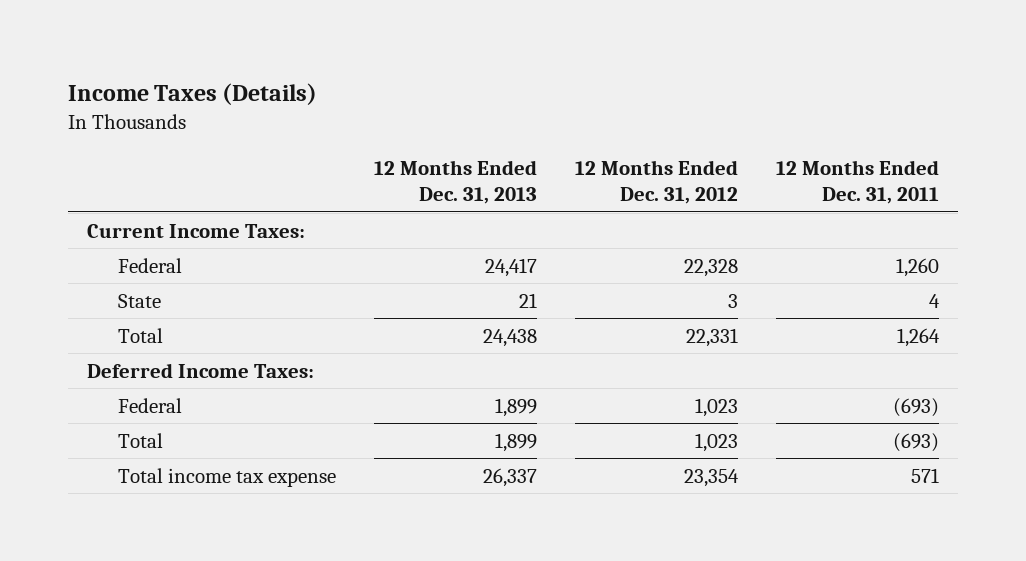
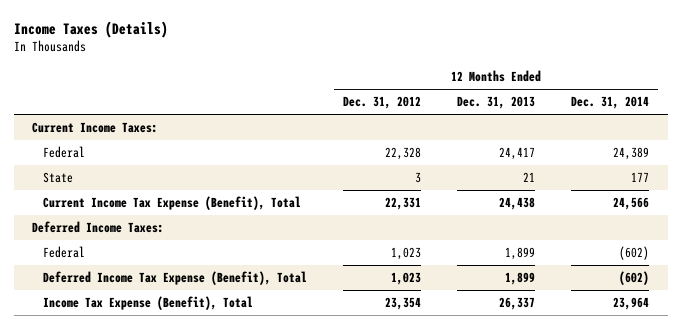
- | 12 Months Ended Dec. 31, 2013 | 12 Months Ended Dec. 31, 2012 | 12 Months Ended Dec. 31, 2011
+ | 12 Months Ended Dec. 31, 2012 | 12 Months Ended Dec. 31, 2013 | 12 Months Ended Dec. 31, 2014
- Total | 24,438 | 22,331 | 1,264
+ Current Income Tax Expense (Benefit), Total | 22,331 | 24,438 | 24,566
- Total | 1,899 | 1,023 | (693)
- Total income tax expense | 26,337 | 23,354 | 571
+ Deferred Income Tax Expense (Benefit), Total | 1,023 | 1,899 | (602)
+ Income Tax Expense (Benefit), Total | 23,354 | 26,337 | 23,964

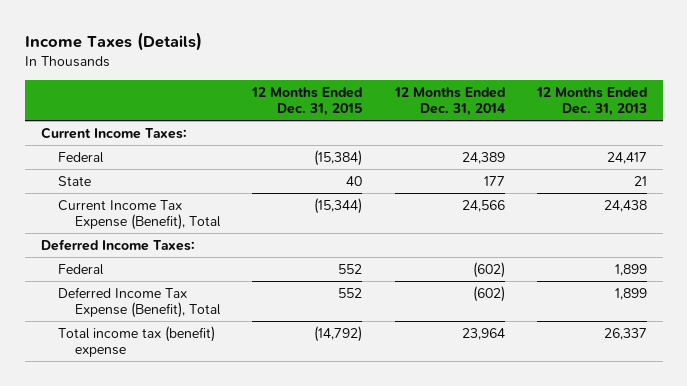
- | 12 Months Ended Dec. 31, 2012 | 12 Months Ended Dec. 31, 2013 | 12 Months Ended Dec. 31, 2014
+ | 12 Months Ended Dec. 31, 2015 | 12 Months Ended Dec. 31, 2014 | 12 Months Ended Dec. 31, 2013
- Income Tax Expense (Benefit), Total | 23,354 | 26,337 | 23,964
+ Total income tax (benefit) expense | (14,792) | 23,964 | 26,337

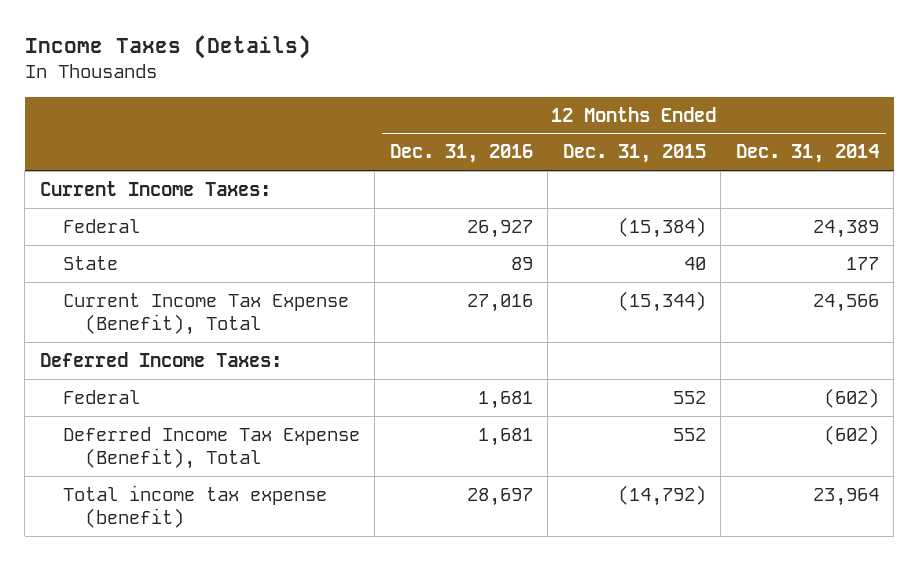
- | 12 Months Ended Dec. 31, 2015 | 12 Months Ended Dec. 31, 2014 | 12 Months Ended Dec. 31, 2013
+ | 12 Months Ended Dec. 31, 2016 | 12 Months Ended Dec. 31, 2015 | 12 Months Ended Dec. 31, 2014
- Total income tax (benefit) expense | (14,792) | 23,964 | 26,337
+ Total income tax expense (benefit) | 28,697 | (14,792) | 23,964

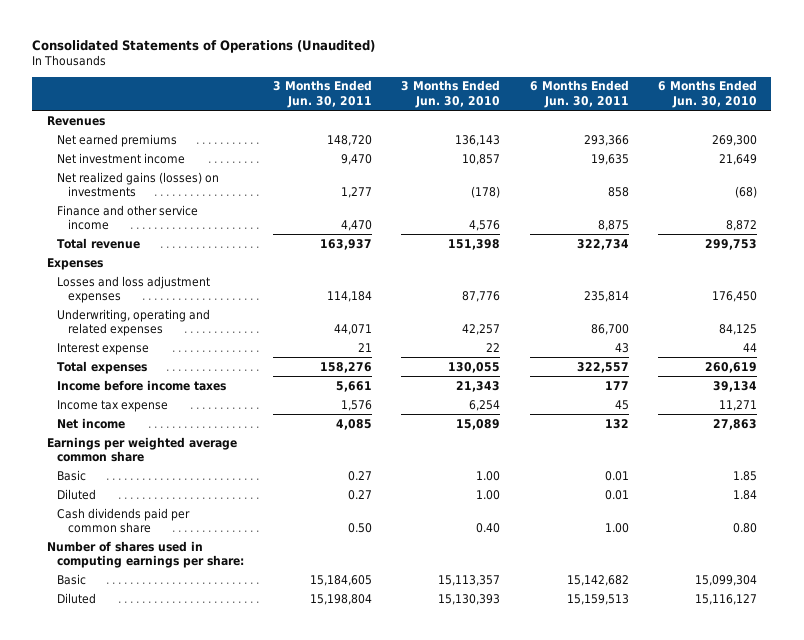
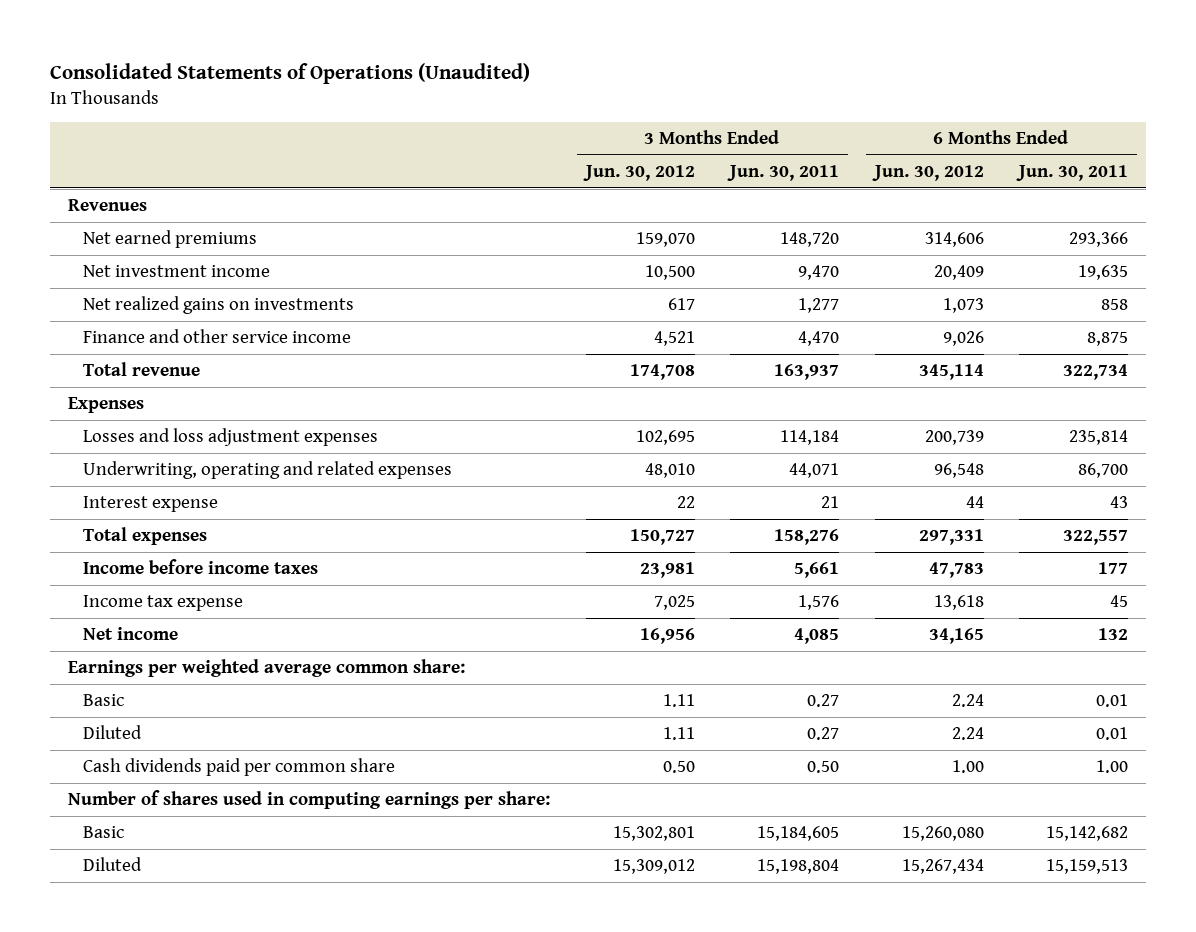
- | 3 Months Ended Jun. 30, 2011 | 3 Months Ended Jun. 30, 2010 | 6 Months Ended Jun. 30, 2011 | 6 Months Ended Jun. 30, 2010
+ | 3 Months Ended Jun. 30, 2012 | 3 Months Ended Jun. 30, 2011 | 6 Months Ended Jun. 30, 2012 | 6 Months Ended Jun. 30, 2011
- Net realized gains (losses) on investments | 1,277 | (178) | 858 | (68)
+ Net realized gains on investments | 617 | 1,277 | 1,073 | 858
- Earnings per weighted average common share
+ Earnings per weighted average common share:

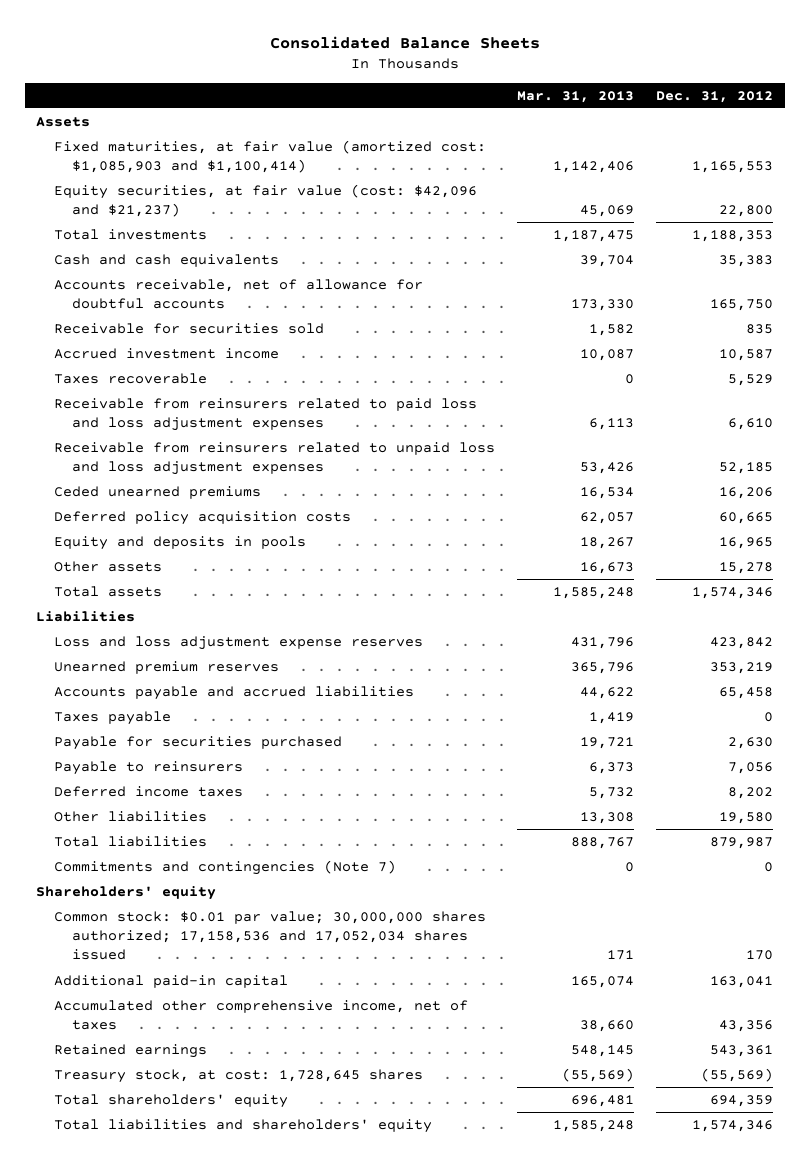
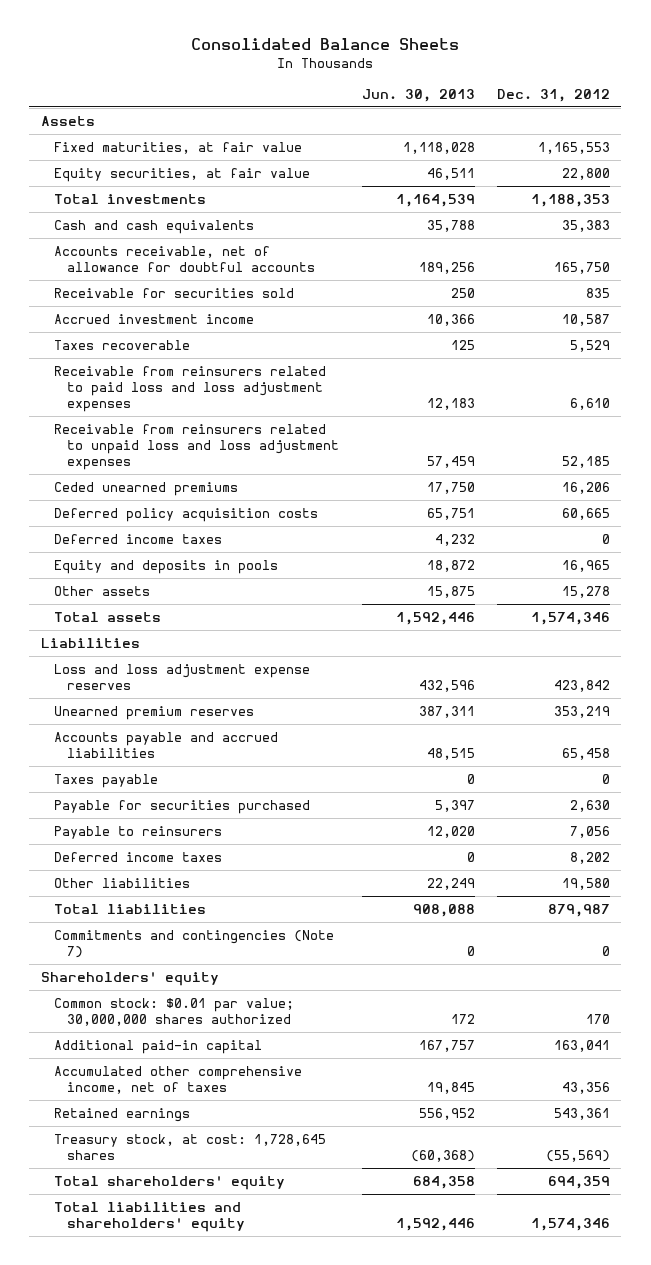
- | Mar. 31, 2013 | Dec. 31, 2012
+ | Jun. 30, 2013 | Dec. 31, 2012
- Fixed maturities, at fair value (amortized cost: $1,085,903 and $1,100,414) | 1,142,406 | 1,165,553
- Equity securities, at fair value (cost: $42,096 and $21,237) | 45,069 | 22,800
+ Fixed maturities, at fair value | 1,118,028 | 1,165,553
+ Equity securities, at fair value | 46,511 | 22,800
+ Deferred income taxes | 4,232 | 0
- Common stock: $0.01 par value; 30,000,000 shares authorized; 17,158,536 and 17,052,034 shares issued | 171 | 170
+ Common stock: $0.01 par value; 30,000,000 shares authorized | 172 | 170

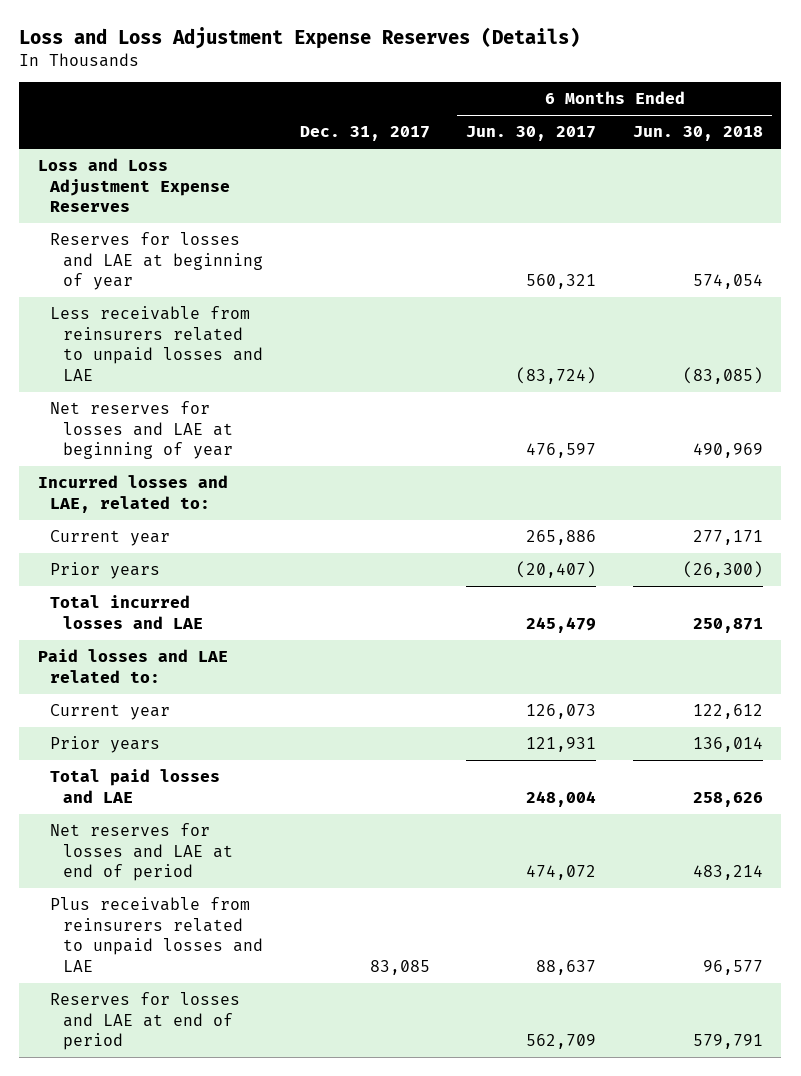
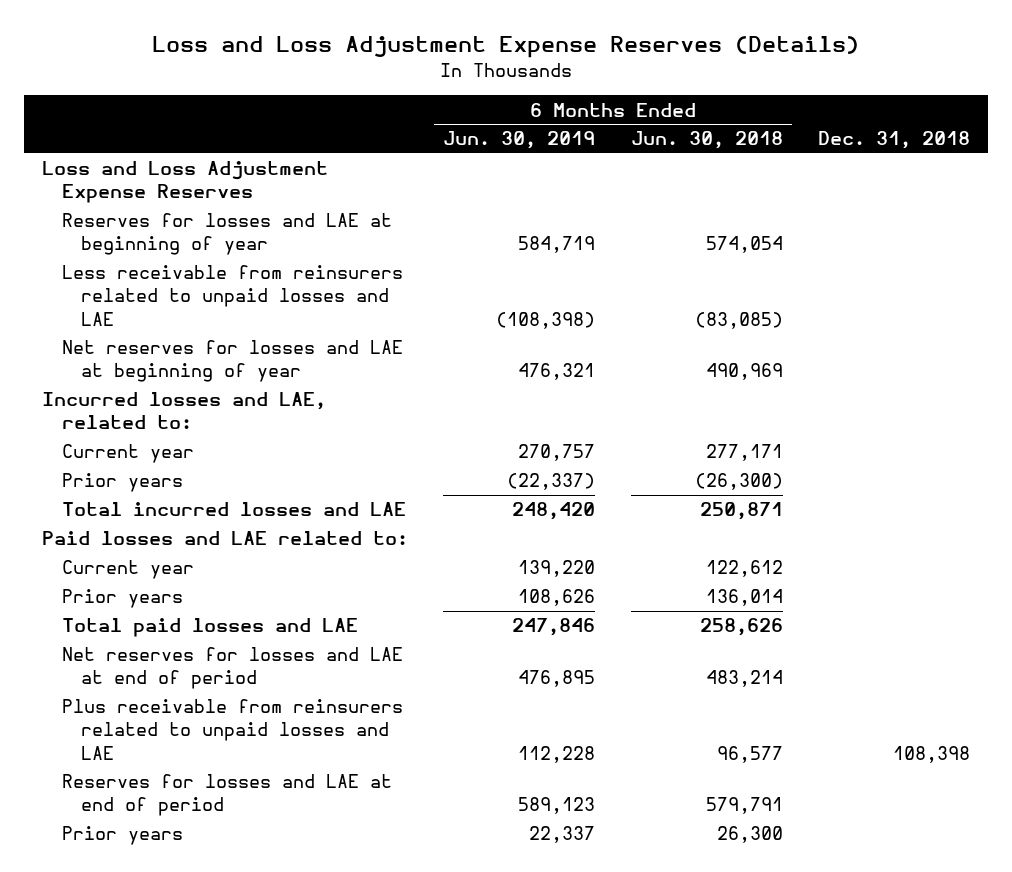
- | Dec. 31, 2017 | 6 Months Ended Jun. 30, 2017 | 6 Months Ended Jun. 30, 2018
+ | 6 Months Ended Jun. 30, 2019 | 6 Months Ended Jun. 30, 2018 | Dec. 31, 2018
+ Prior years | 22,337 | 26,300 |

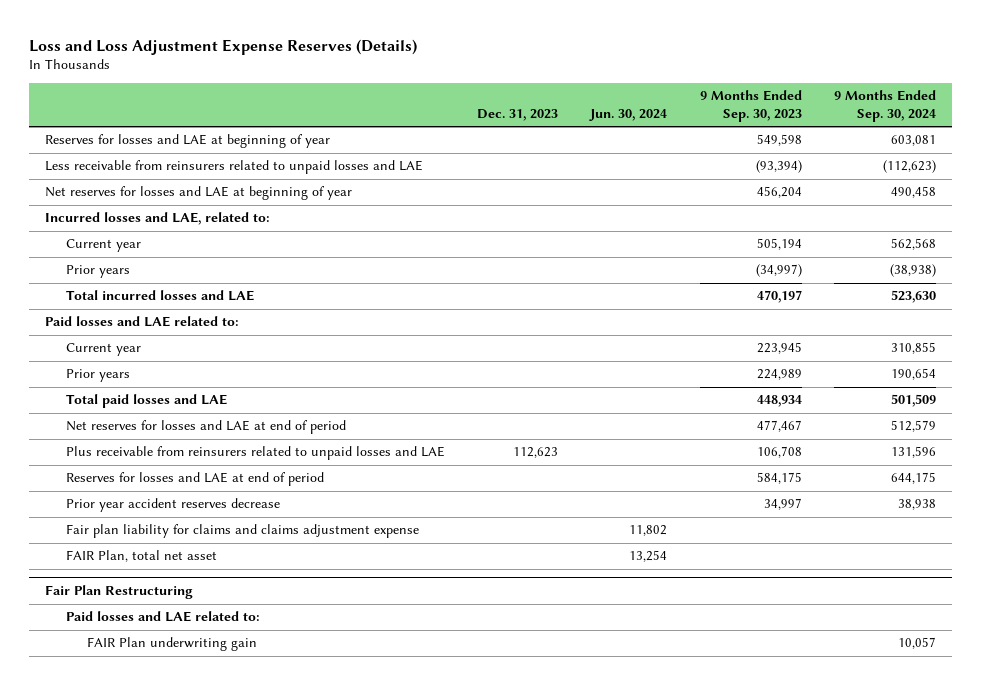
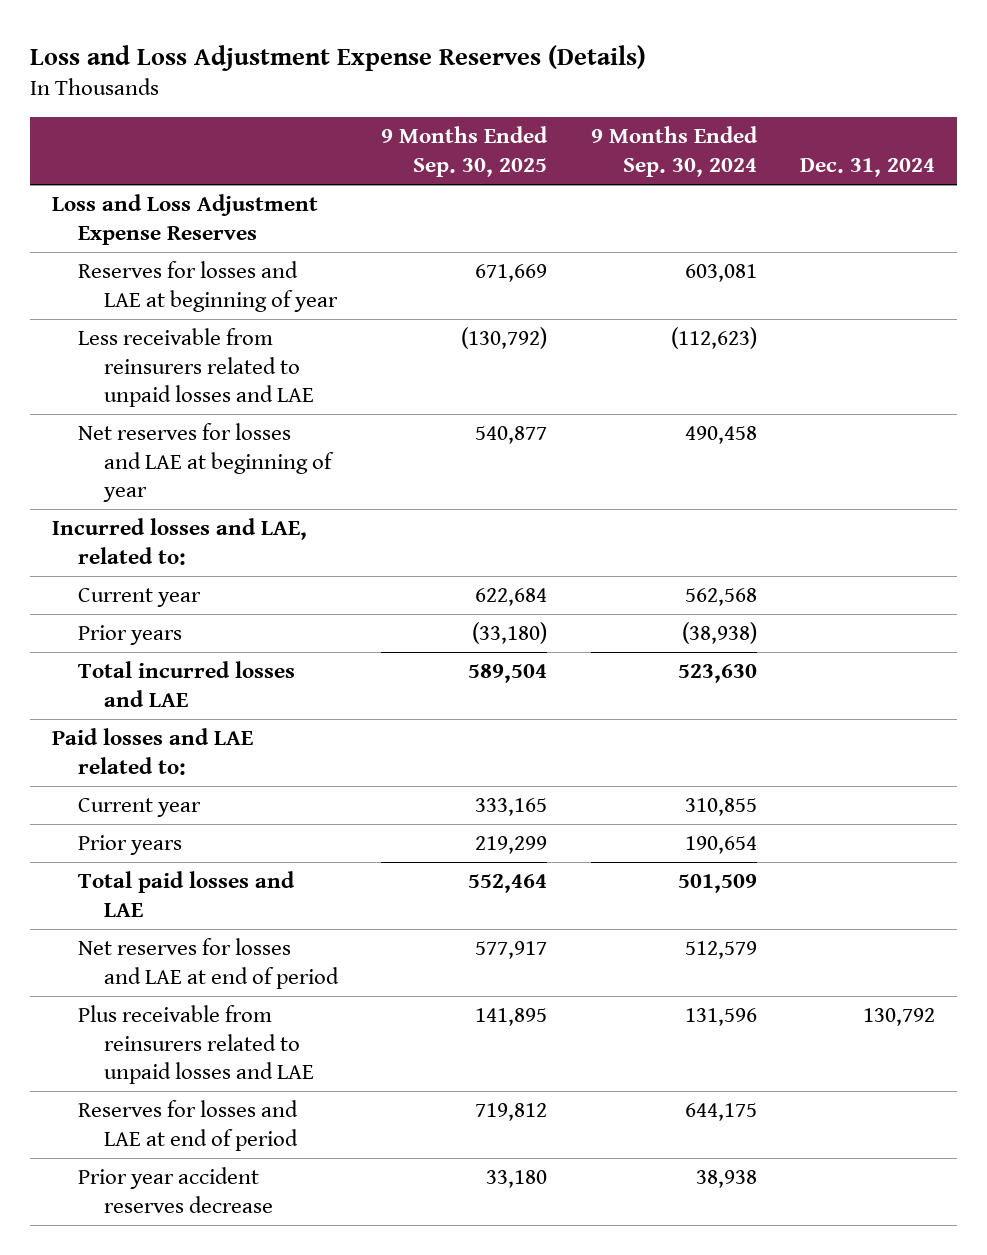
- | Dec. 31, 2023 | Jun. 30, 2024 | 9 Months Ended Sep. 30, 2023 | 9 Months Ended Sep. 30, 2024
+ | 9 Months Ended Sep. 30, 2025 | 9 Months Ended Sep. 30, 2024 | Dec. 31, 2024
+ Loss and Loss Adjustment Expense Reserves
- Fair plan liability for claims and claims adjustment expense | | 11,802 | |
- FAIR Plan, total net asset | | 13,254 | |
- Fair Plan Restructuring
- Paid losses and LAE related to:
- FAIR Plan underwriting gain | | | | 10,057

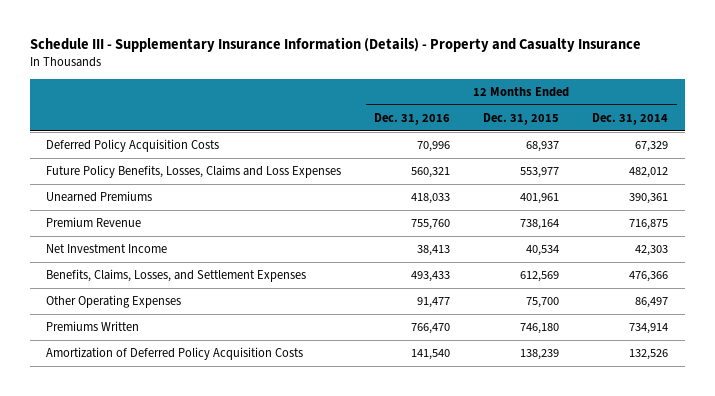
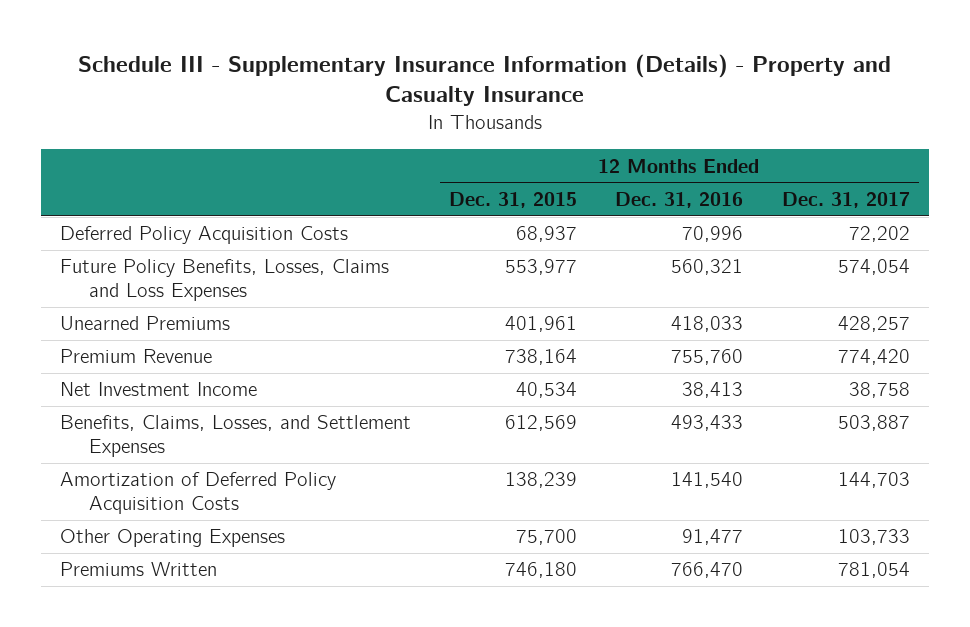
- | 12 Months Ended Dec. 31, 2016 | 12 Months Ended Dec. 31, 2015 | 12 Months Ended Dec. 31, 2014
+ | 12 Months Ended Dec. 31, 2015 | 12 Months Ended Dec. 31, 2016 | 12 Months Ended Dec. 31, 2017
moved up: Amortization of Deferred Policy Acquisition Costs | 138,239 | 141,540 | 144,703

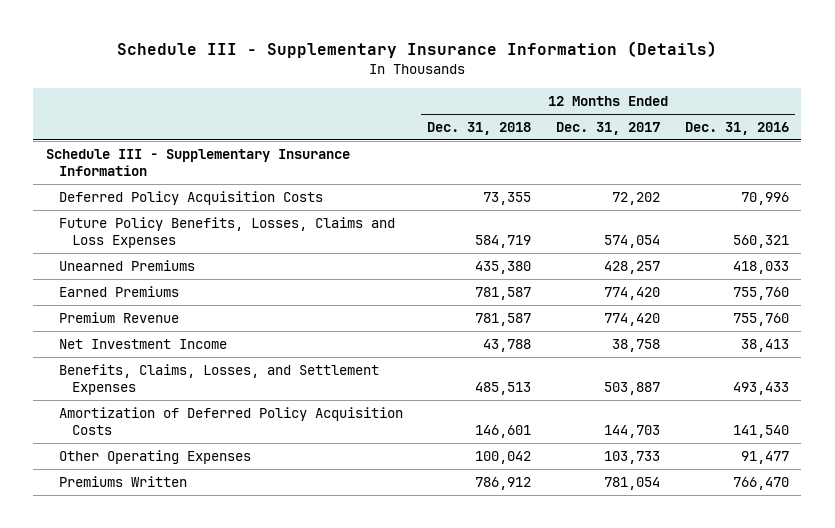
- Schedule III - Supplementary Insurance Information (Details) - Property and Casualty Insurance
+ Schedule III - Supplementary Insurance Information (Details)
- | 12 Months Ended Dec. 31, 2015 | 12 Months Ended Dec. 31, 2016 | 12 Months Ended Dec. 31, 2017
+ | 12 Months Ended Dec. 31, 2018 | 12 Months Ended Dec. 31, 2017 | 12 Months Ended Dec. 31, 2016
+ Schedule III - Supplementary Insurance Information
+ Earned Premiums | 781,587 | 774,420 | 755,760

